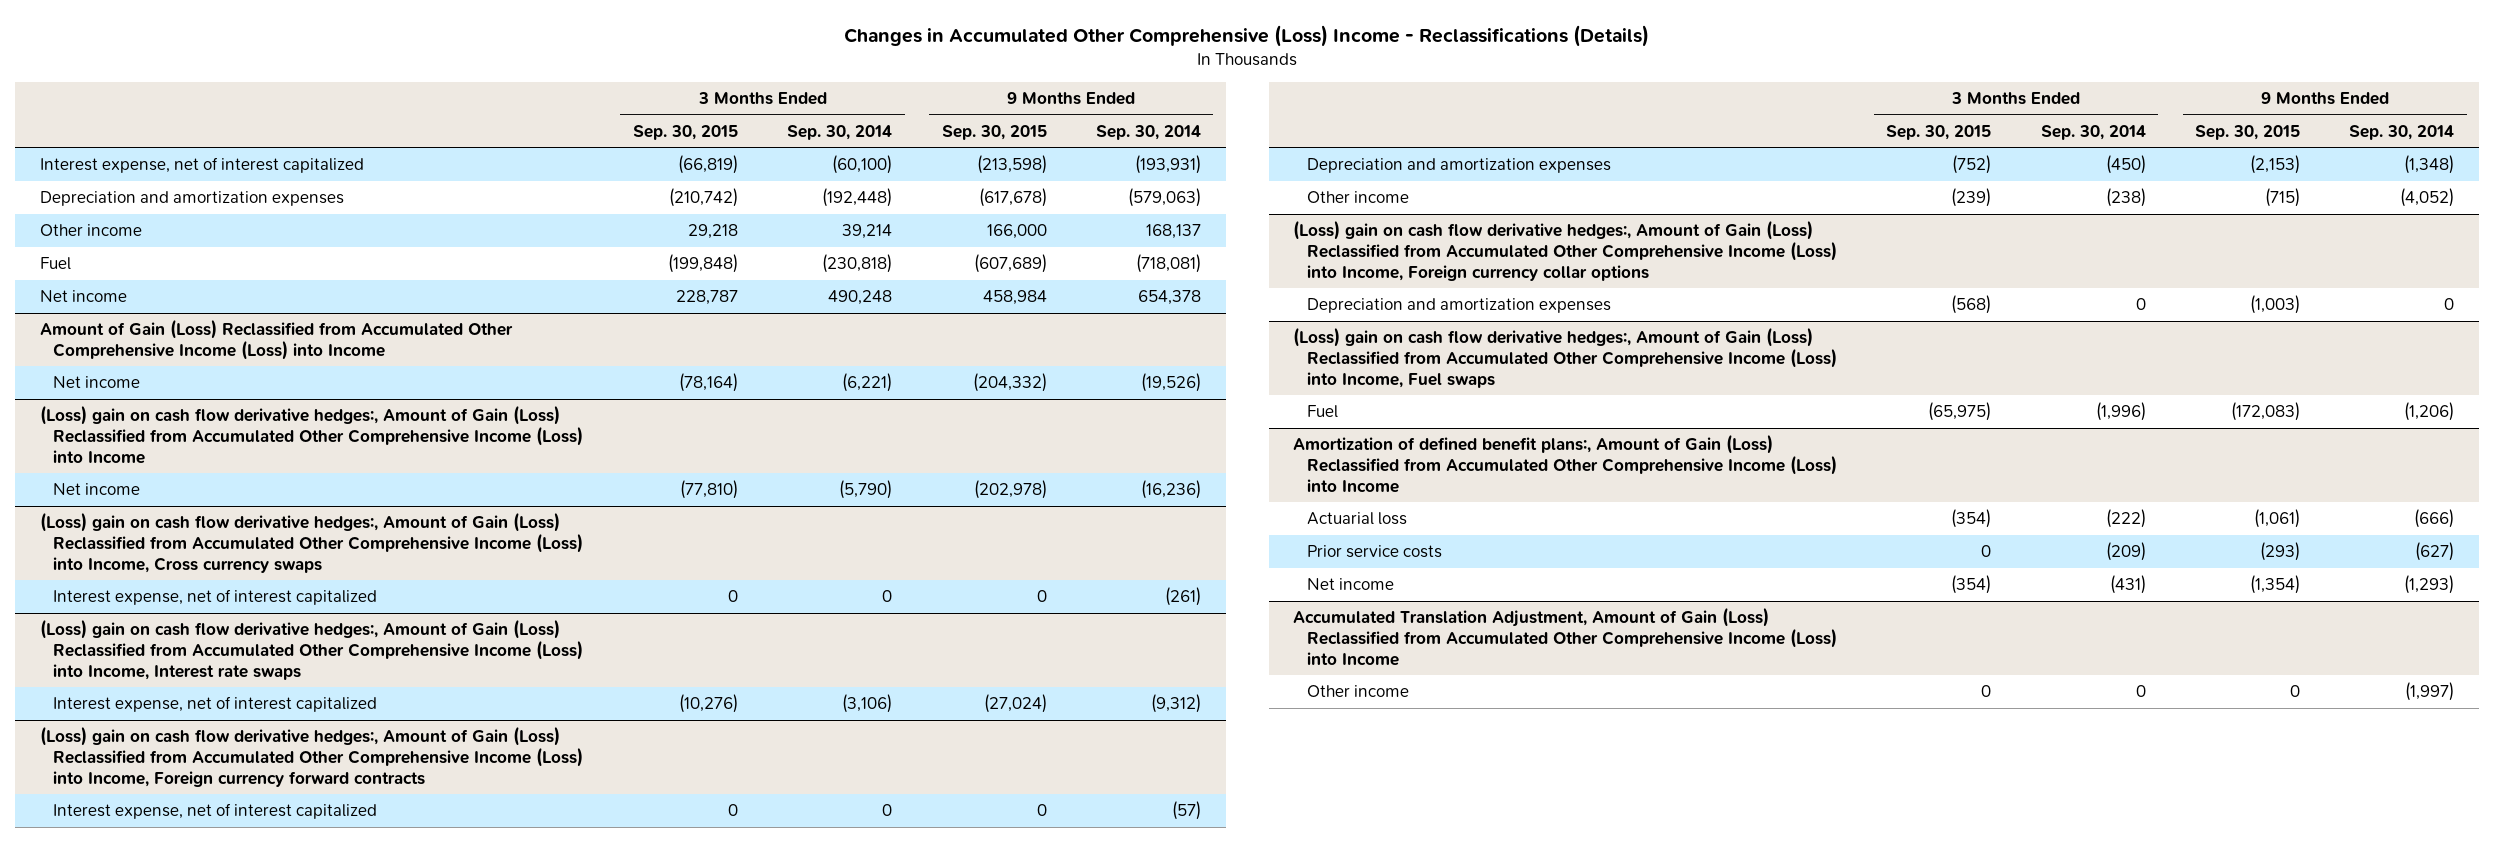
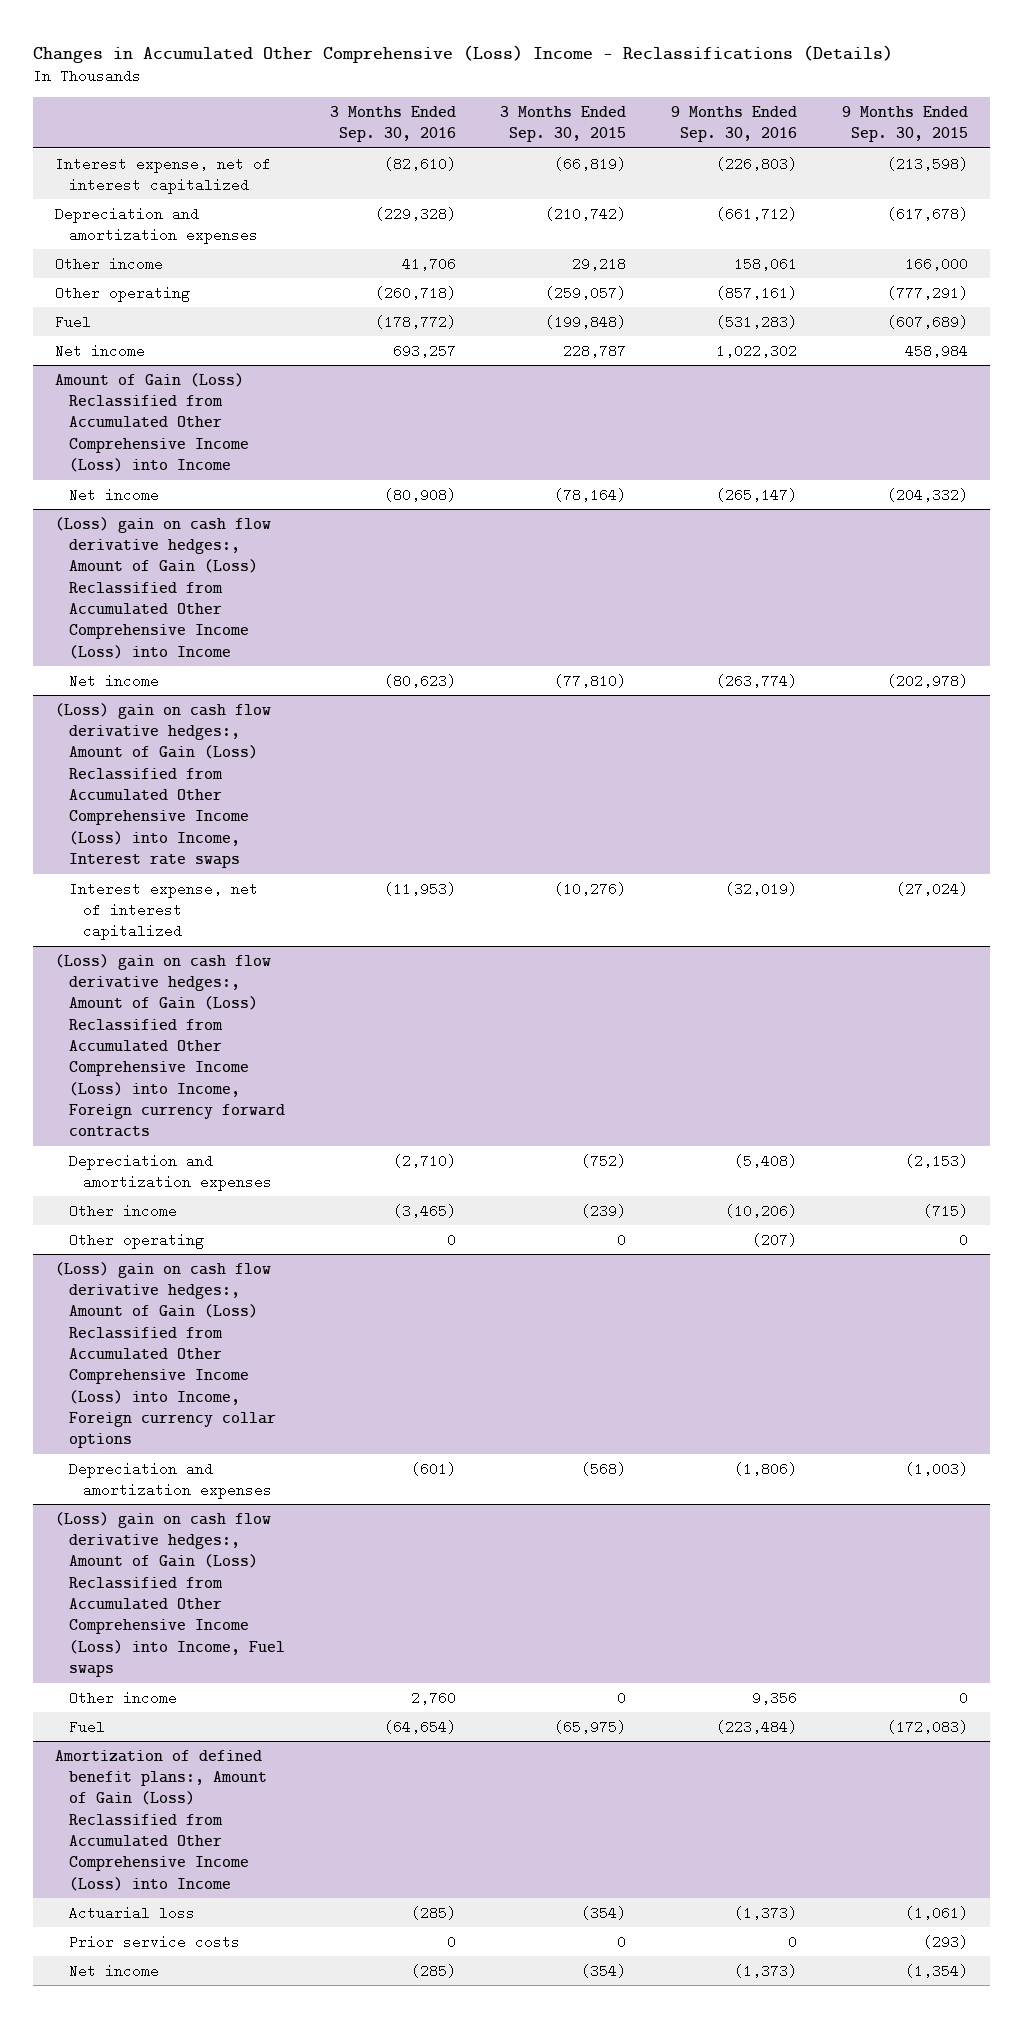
- | 3 Months Ended Sep. 30, 2015 | 3 Months Ended Sep. 30, 2014 | 9 Months Ended Sep. 30, 2015 | 9 Months Ended Sep. 30, 2014
+ | 3 Months Ended Sep. 30, 2016 | 3 Months Ended Sep. 30, 2015 | 9 Months Ended Sep. 30, 2016 | 9 Months Ended Sep. 30, 2015
+ Other operating | (260,718) | (259,057) | (857,161) | (777,291)
- (Loss) gain on cash flow derivative hedges:, Amount of Gain (Loss) Reclassified from Accumulated Other Comprehensive Income (Loss) into Income, Cross currency swaps
- Interest expense, net of interest capitalized | 0 | 0 | 0 | (261)
@ (Loss) gain on cash flow derivative hedges:, Amount of Gain (Loss) Reclassified from Accumulated Other Comprehensive Income (Loss) into Income, Foreign currency forward contracts
- Interest expense, net of interest capitalized | 0 | 0 | 0 | (57)
+ Other operating | 0 | 0 | (207) | 0
@ (Loss) gain on cash flow derivative hedges:, Amount of Gain (Loss) Reclassified from Accumulated Other Comprehensive Income (Loss) into Income, Fuel swaps
+ Other income | 2,760 | 0 | 9,356 | 0
- Accumulated Translation Adjustment, Amount of Gain (Loss) Reclassified from Accumulated Other Comprehensive Income (Loss) into Income
- Other income | 0 | 0 | 0 | (1,997)

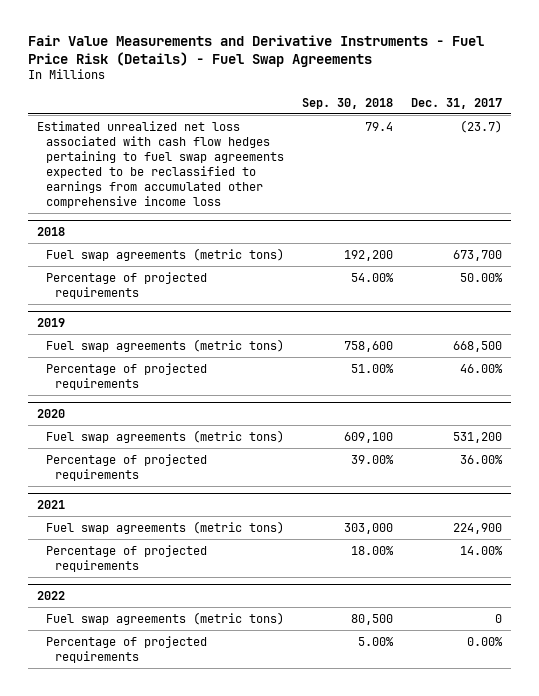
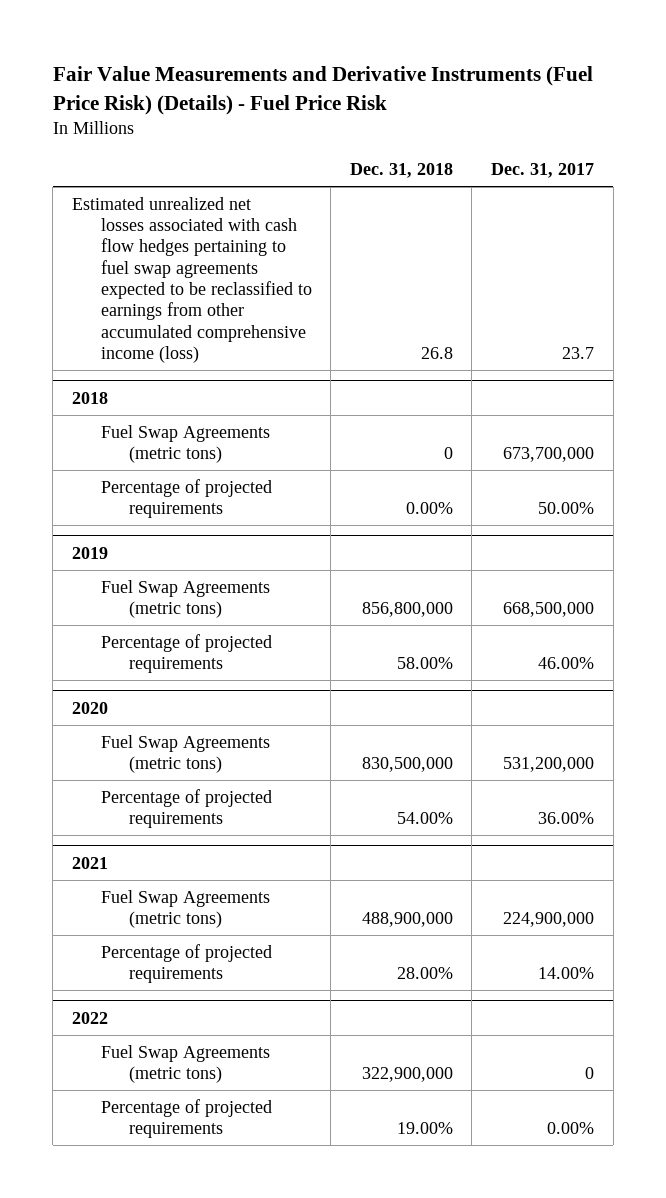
- Fair Value Measurements and Derivative Instruments - Fuel Price Risk (Details) - Fuel Swap Agreements
+ Fair Value Measurements and Derivative Instruments (Fuel Price Risk) (Details) - Fuel Price Risk
- | Sep. 30, 2018 | Dec. 31, 2017
+ | Dec. 31, 2018 | Dec. 31, 2017
- Estimated unrealized net loss associated with cash flow hedges pertaining to fuel swap agreements expected to be reclassified to earnings from accumulated other comprehensive income loss | 79.4 | (23.7)
+ Estimated unrealized net losses associated with cash flow hedges pertaining to fuel swap agreements expected to be reclassified to earnings from other accumulated comprehensive income (loss) | 26.8 | 23.7
@ 2018
- Fuel swap agreements (metric tons) | 192,200 | 673,700
+ Fuel Swap Agreements (metric tons) | 0 | 673,700,000
@ 2019
- Fuel swap agreements (metric tons) | 758,600 | 668,500
+ Fuel Swap Agreements (metric tons) | 856,800,000 | 668,500,000
@ 2020
- Fuel swap agreements (metric tons) | 609,100 | 531,200
+ Fuel Swap Agreements (metric tons) | 830,500,000 | 531,200,000
@ 2021
- Fuel swap agreements (metric tons) | 303,000 | 224,900
+ Fuel Swap Agreements (metric tons) | 488,900,000 | 224,900,000
@ 2022
- Fuel swap agreements (metric tons) | 80,500 | 0
+ Fuel Swap Agreements (metric tons) | 322,900,000 | 0

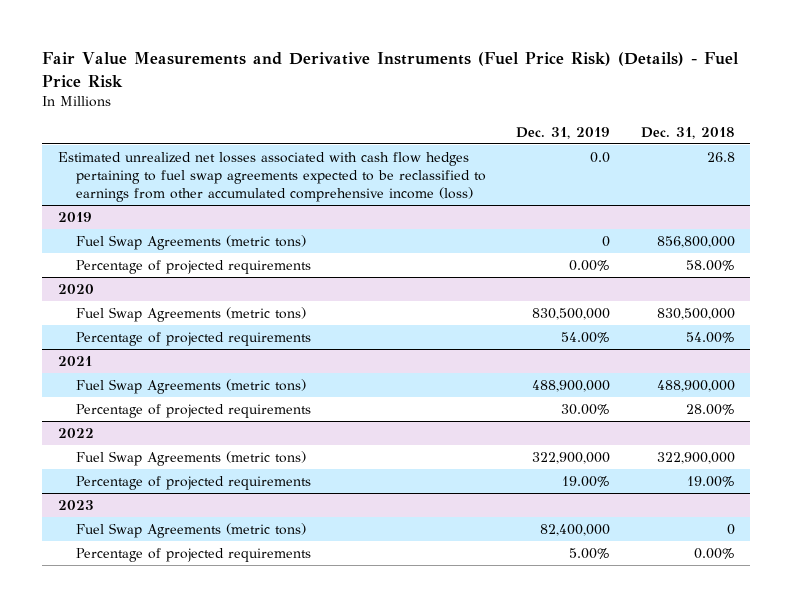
- | Dec. 31, 2018 | Dec. 31, 2017
+ | Dec. 31, 2019 | Dec. 31, 2018
- 2018
- Fuel Swap Agreements (metric tons) | 0 | 673,700,000
- Percentage of projected requirements | 0.00% | 50.00%
+ 2023
+ Fuel Swap Agreements (metric tons) | 82,400,000 | 0
+ Percentage of projected requirements | 5.00% | 0.00%

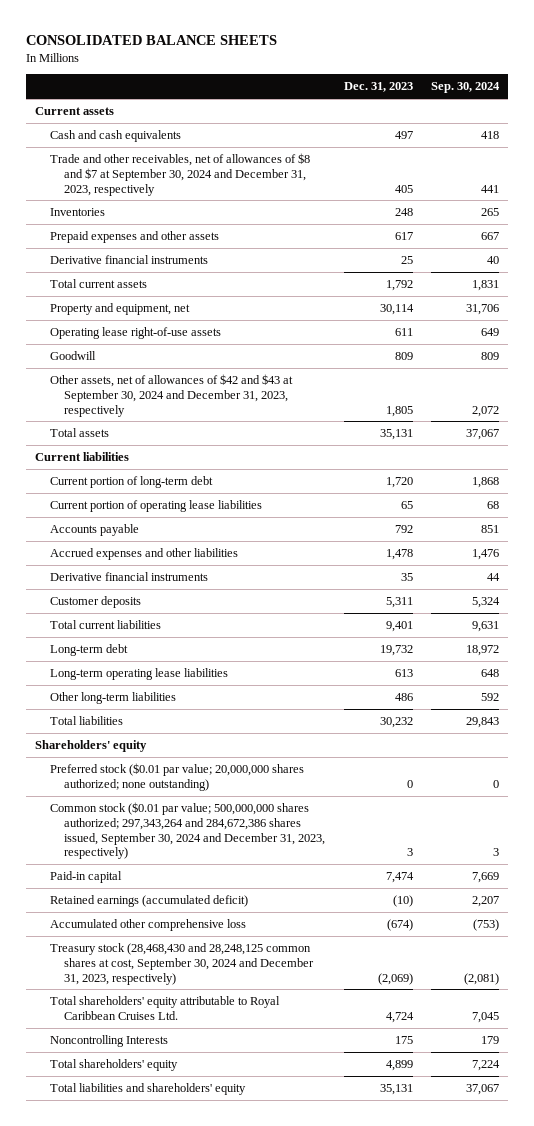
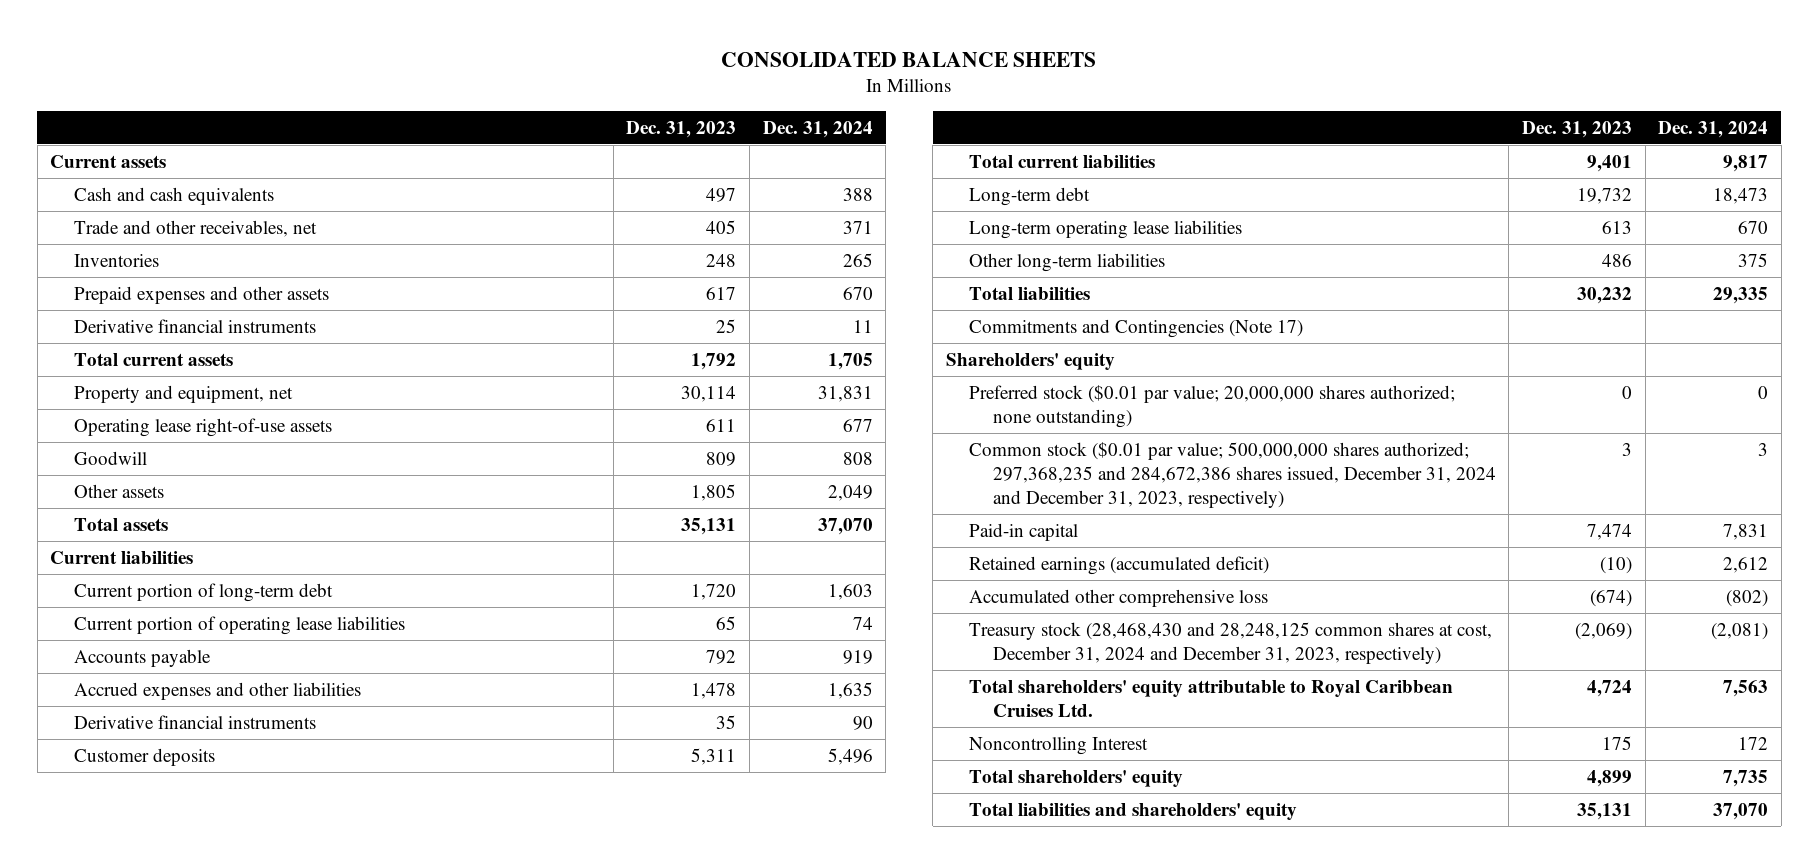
- | Dec. 31, 2023 | Sep. 30, 2024
+ | Dec. 31, 2023 | Dec. 31, 2024
- Trade and other receivables, net of allowances of $8 and $7 at September 30, 2024 and December 31, 2023, respectively | 405 | 441
+ Trade and other receivables, net | 405 | 371
- Other assets, net of allowances of $42 and $43 at September 30, 2024 and December 31, 2023, respectively | 1,805 | 2,072
+ Other assets | 1,805 | 2,049
+ Commitments and Contingencies (Note 17)
- Common stock ($0.01 par value; 500,000,000 shares authorized; 297,343,264 and 284,672,386 shares issued, September 30, 2024 and December 31, 2023, respectively) | 3 | 3
+ Common stock ($0.01 par value; 500,000,000 shares authorized; 297,368,235 and 284,672,386 shares issued, December 31, 2024 and December 31, 2023, respectively) | 3 | 3
- Treasury stock (28,468,430 and 28,248,125 common shares at cost, September 30, 2024 and December 31, 2023, respectively) | (2,069) | (2,081)
+ Treasury stock (28,468,430 and 28,248,125 common shares at cost, December 31, 2024 and December 31, 2023, respectively) | (2,069) | (2,081)
- Noncontrolling Interests | 175 | 179
+ Noncontrolling Interest | 175 | 172

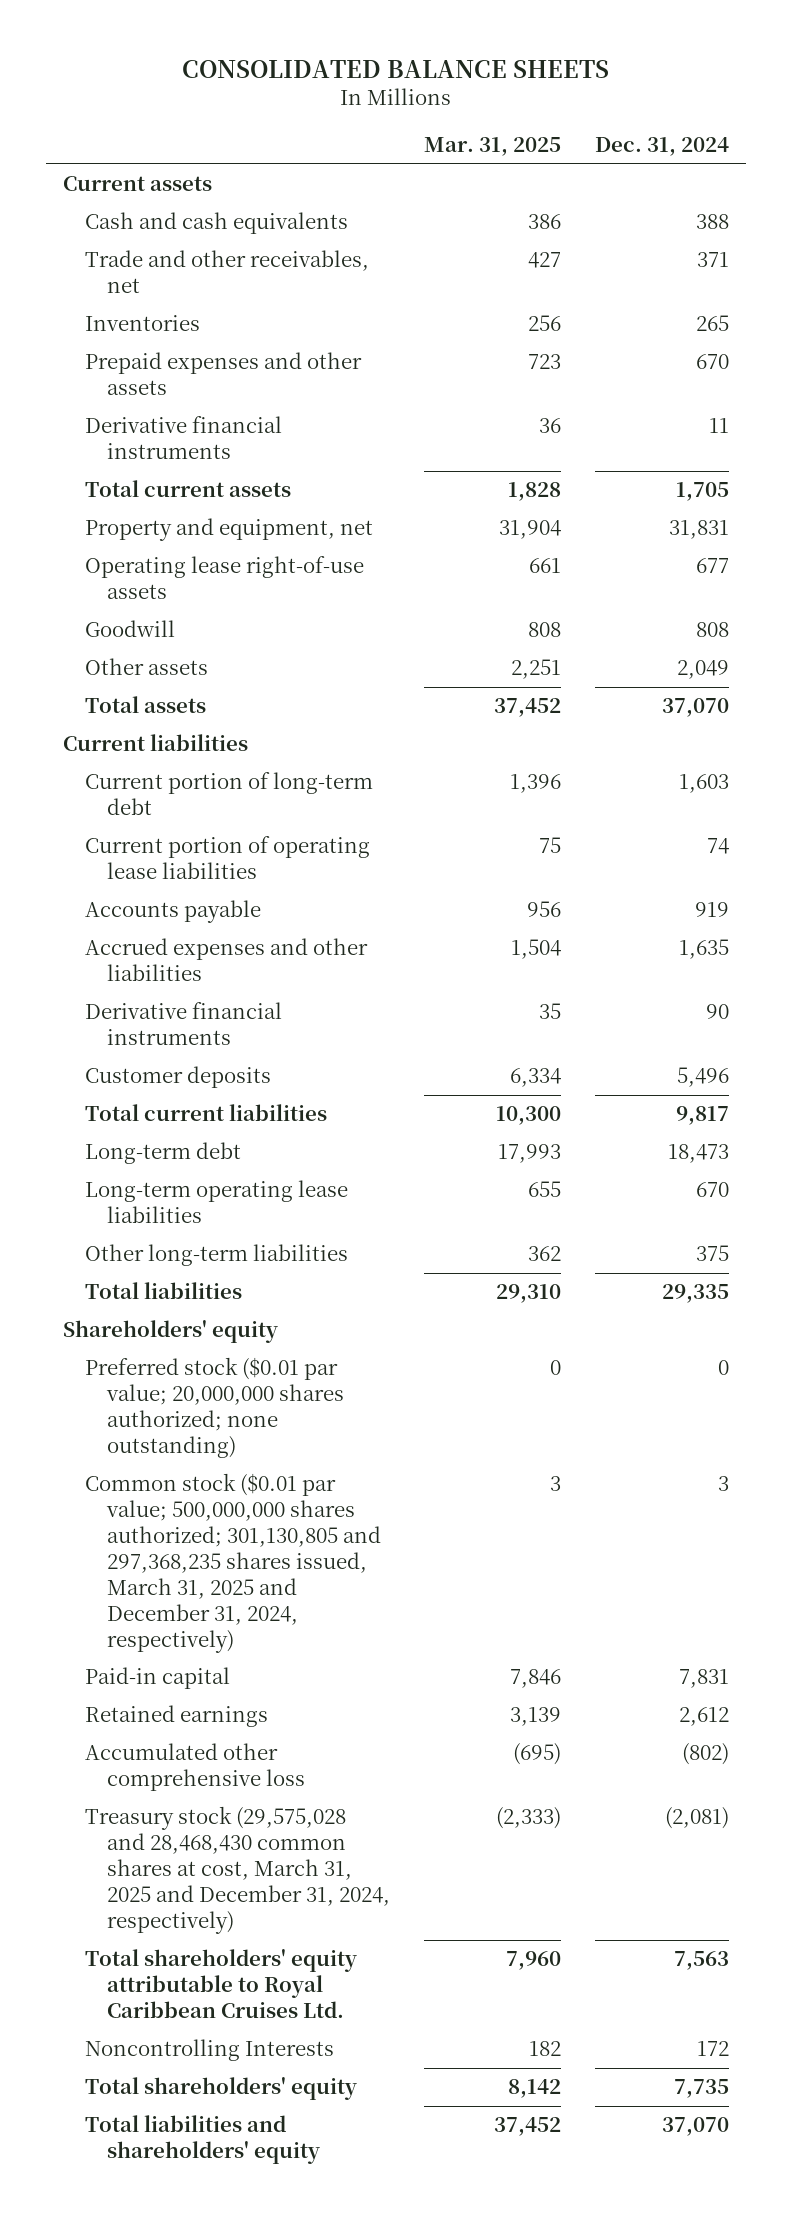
- | Dec. 31, 2023 | Dec. 31, 2024
+ | Mar. 31, 2025 | Dec. 31, 2024
- Commitments and Contingencies (Note 17)
- Common stock ($0.01 par value; 500,000,000 shares authorized; 297,368,235 and 284,672,386 shares issued, December 31, 2024 and December 31, 2023, respectively) | 3 | 3
+ Common stock ($0.01 par value; 500,000,000 shares authorized; 301,130,805 and 297,368,235 shares issued, March 31, 2025 and December 31, 2024, respectively) | 3 | 3
- Retained earnings (accumulated deficit) | (10) | 2,612
+ Retained earnings | 3,139 | 2,612
- Treasury stock (28,468,430 and 28,248,125 common shares at cost, December 31, 2024 and December 31, 2023, respectively) | (2,069) | (2,081)
+ Treasury stock (29,575,028 and 28,468,430 common shares at cost, March 31, 2025 and December 31, 2024, respectively) | (2,333) | (2,081)
- Noncontrolling Interest | 175 | 172
+ Noncontrolling Interests | 182 | 172

